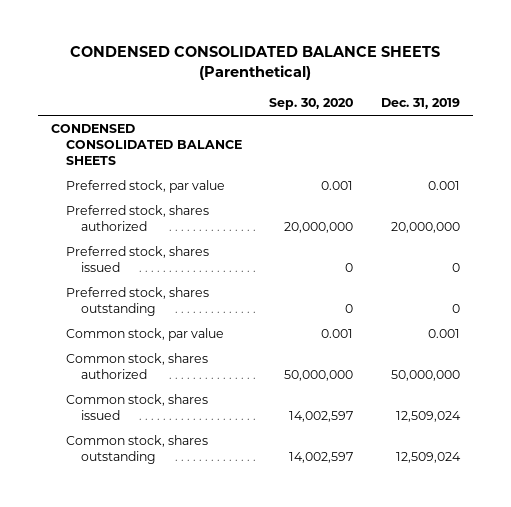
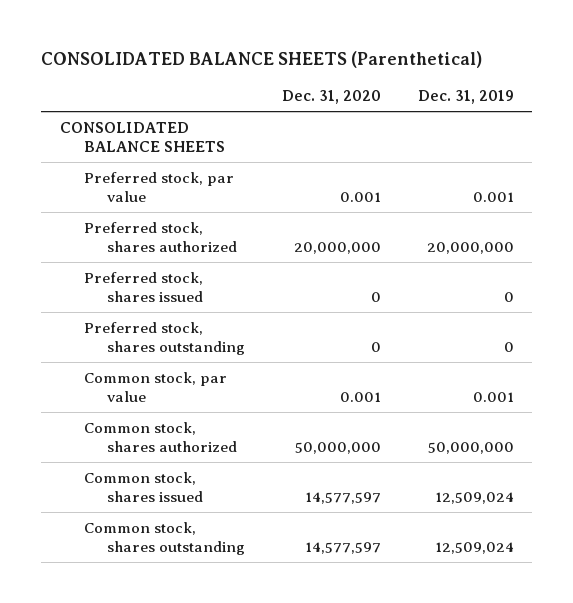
- CONDENSED CONSOLIDATED BALANCE SHEETS (Parenthetical)
+ CONSOLIDATED BALANCE SHEETS (Parenthetical)
- | Sep. 30, 2020 | Dec. 31, 2019
+ | Dec. 31, 2020 | Dec. 31, 2019
- CONDENSED CONSOLIDATED BALANCE SHEETS
+ CONSOLIDATED BALANCE SHEETS

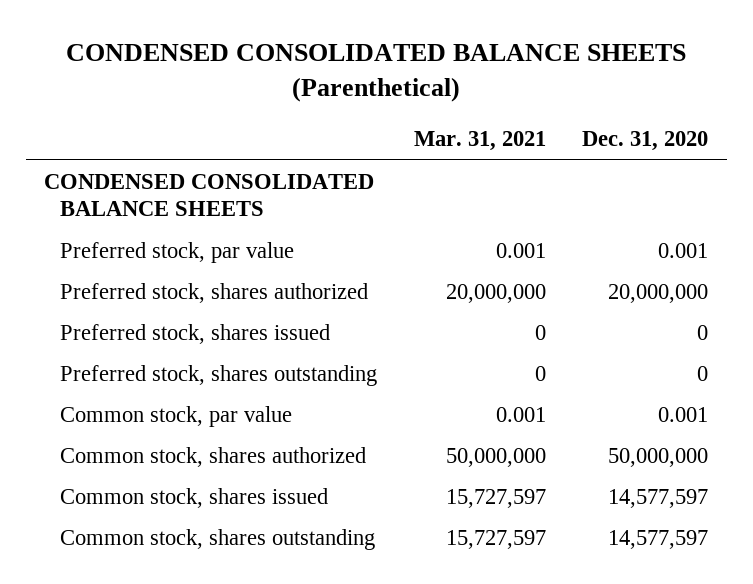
- CONSOLIDATED BALANCE SHEETS (Parenthetical)
+ CONDENSED CONSOLIDATED BALANCE SHEETS (Parenthetical)
- | Dec. 31, 2020 | Dec. 31, 2019
+ | Mar. 31, 2021 | Dec. 31, 2020
- CONSOLIDATED BALANCE SHEETS
+ CONDENSED CONSOLIDATED BALANCE SHEETS

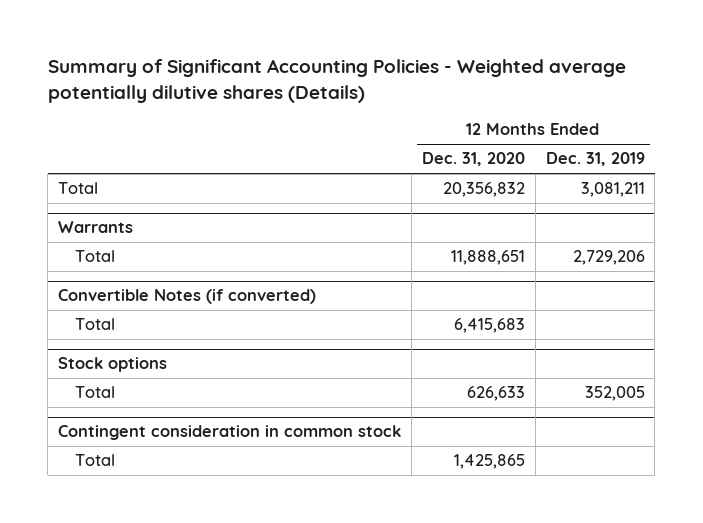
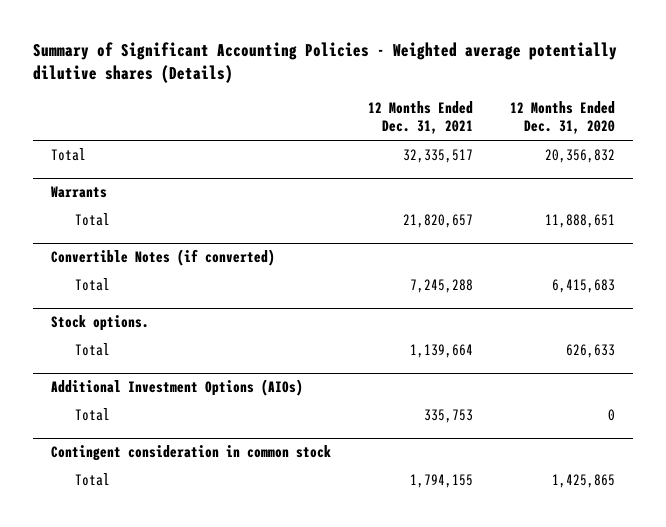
- | 12 Months Ended Dec. 31, 2020 | 12 Months Ended Dec. 31, 2019
+ | 12 Months Ended Dec. 31, 2021 | 12 Months Ended Dec. 31, 2020
- Stock options
+ Stock options.
+ Additional Investment Options (AIOs)
+ Total | 335,753 | 0

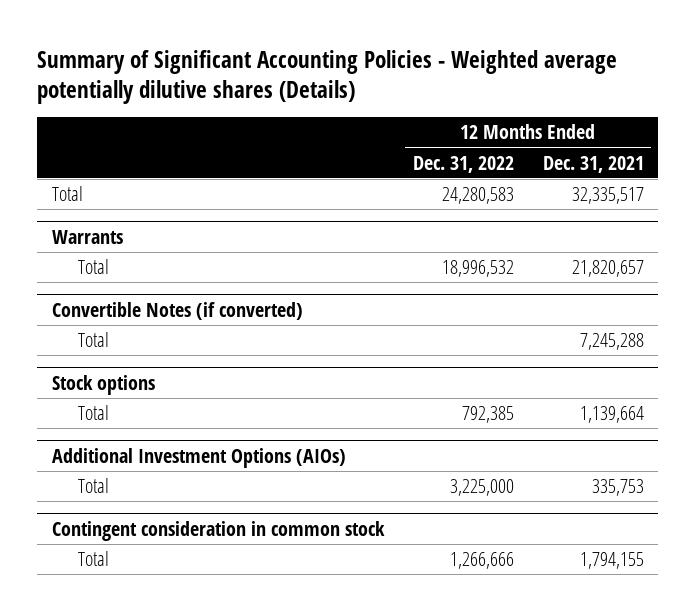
- | 12 Months Ended Dec. 31, 2021 | 12 Months Ended Dec. 31, 2020
+ | 12 Months Ended Dec. 31, 2022 | 12 Months Ended Dec. 31, 2021
- Stock options.
+ Stock options

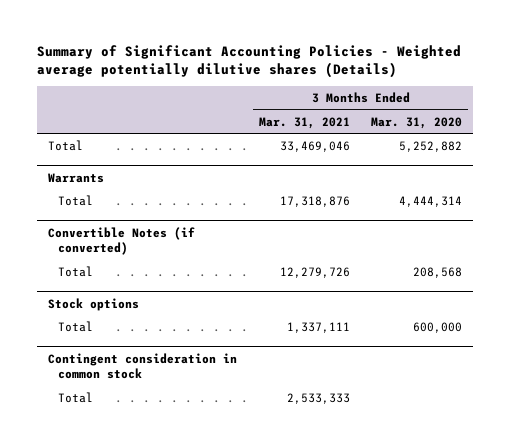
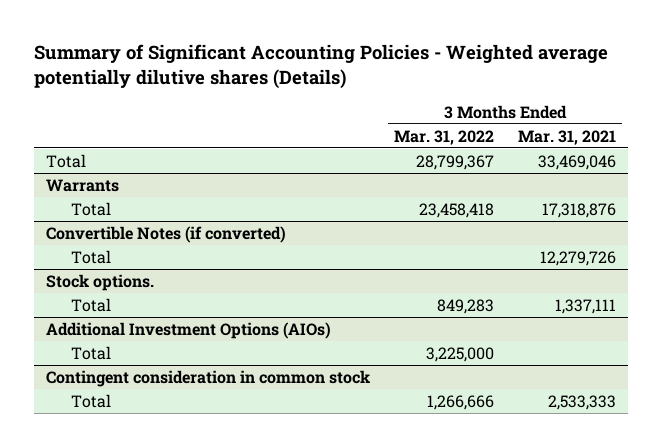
- | 3 Months Ended Mar. 31, 2021 | 3 Months Ended Mar. 31, 2020
+ | 3 Months Ended Mar. 31, 2022 | 3 Months Ended Mar. 31, 2021
- Stock options
+ Stock options.
+ Additional Investment Options (AIOs)
+ Total | 3,225,000 |

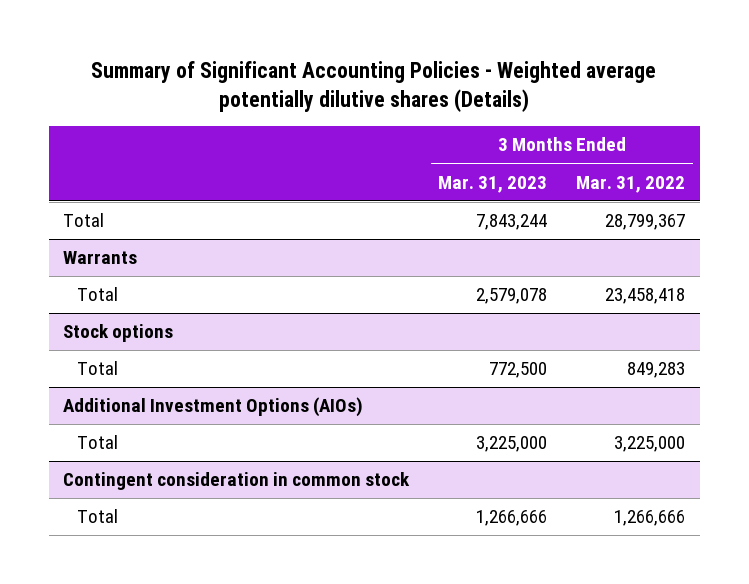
- | 3 Months Ended Mar. 31, 2022 | 3 Months Ended Mar. 31, 2021
+ | 3 Months Ended Mar. 31, 2023 | 3 Months Ended Mar. 31, 2022
- Convertible Notes (if converted)
- Total | | 12,279,726
- Stock options.
+ Stock options

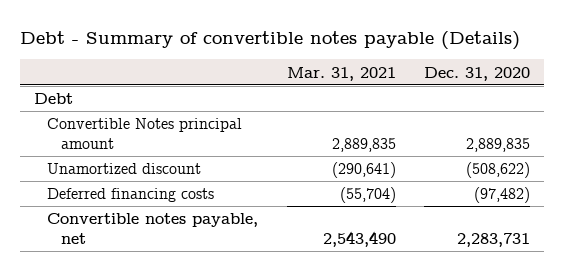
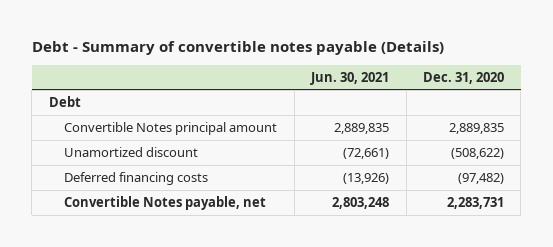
- | Mar. 31, 2021 | Dec. 31, 2020
+ | Jun. 30, 2021 | Dec. 31, 2020
- Convertible notes payable, net | 2,543,490 | 2,283,731
+ Convertible Notes payable, net | 2,803,248 | 2,283,731

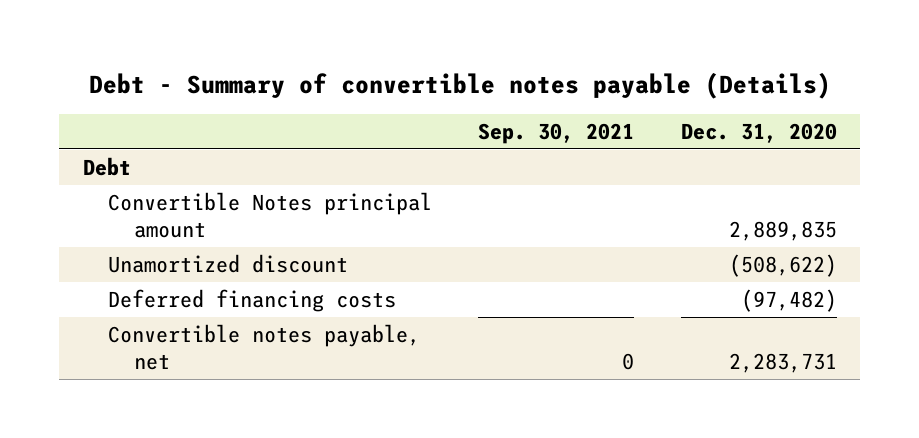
- | Jun. 30, 2021 | Dec. 31, 2020
+ | Sep. 30, 2021 | Dec. 31, 2020
- Convertible Notes payable, net | 2,803,248 | 2,283,731
+ Convertible notes payable, net | 0 | 2,283,731

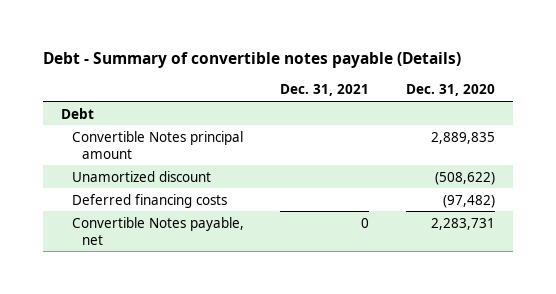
- | Sep. 30, 2021 | Dec. 31, 2020
+ | Dec. 31, 2021 | Dec. 31, 2020
- Convertible notes payable, net | 0 | 2,283,731
+ Convertible Notes payable, net | 0 | 2,283,731

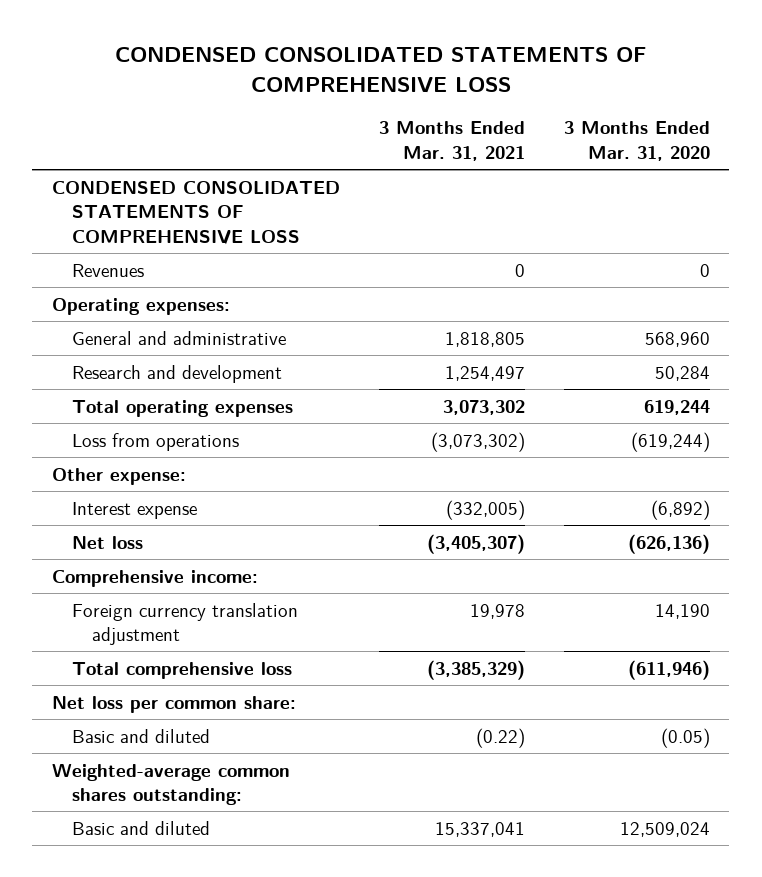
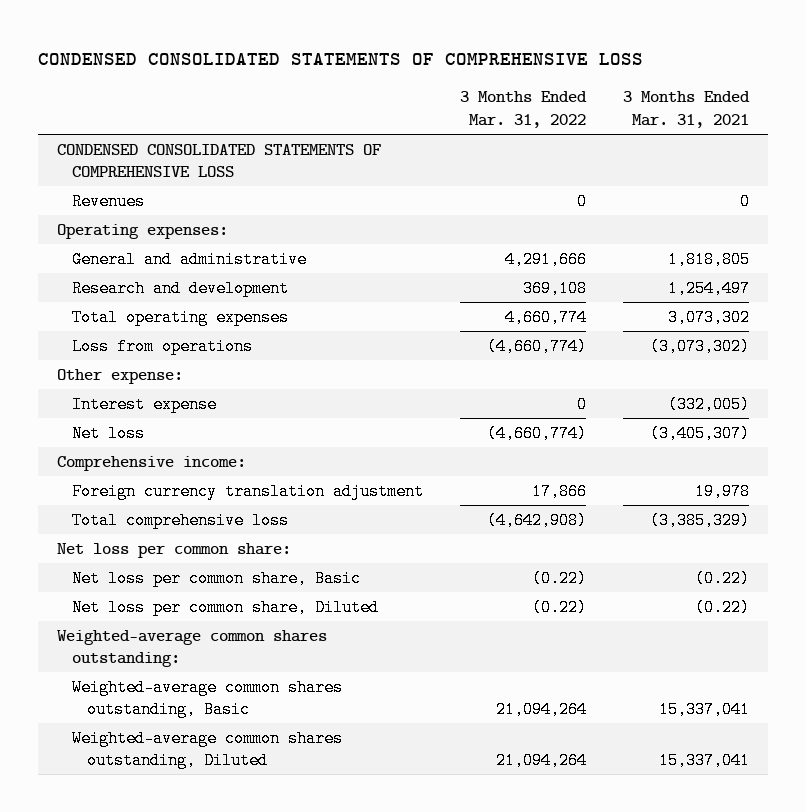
- | 3 Months Ended Mar. 31, 2021 | 3 Months Ended Mar. 31, 2020
+ | 3 Months Ended Mar. 31, 2022 | 3 Months Ended Mar. 31, 2021
- Basic and diluted | (0.22) | (0.05)
+ Net loss per common share, Basic | (0.22) | (0.22)
+ Net loss per common share, Diluted | (0.22) | (0.22)
- Basic and diluted | 15,337,041 | 12,509,024
+ Weighted-average common shares outstanding, Basic | 21,094,264 | 15,337,041
+ Weighted-average common shares outstanding, Diluted | 21,094,264 | 15,337,041

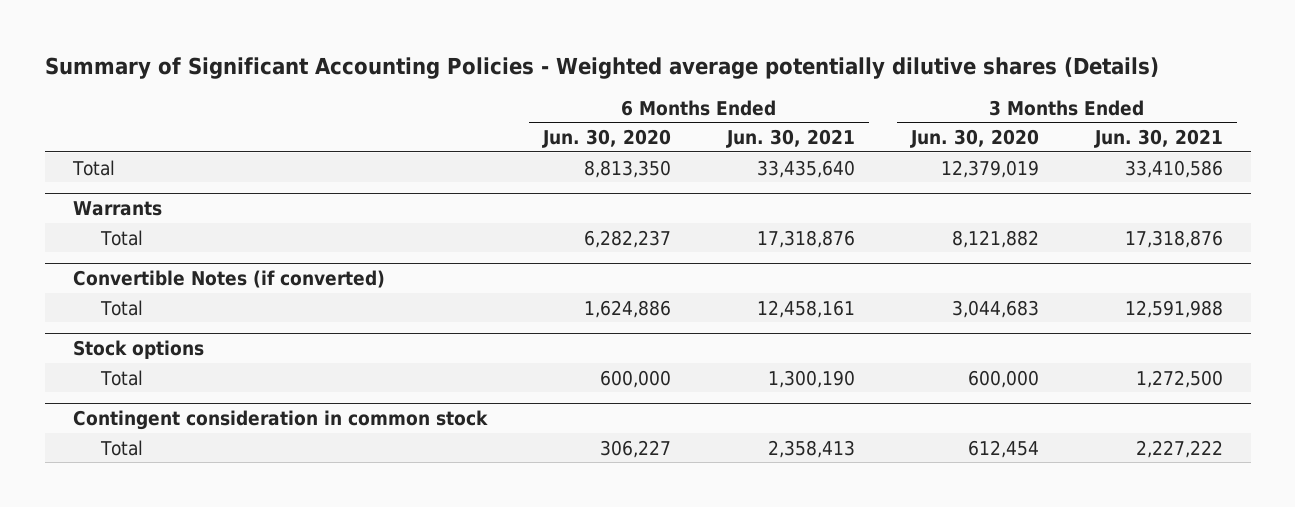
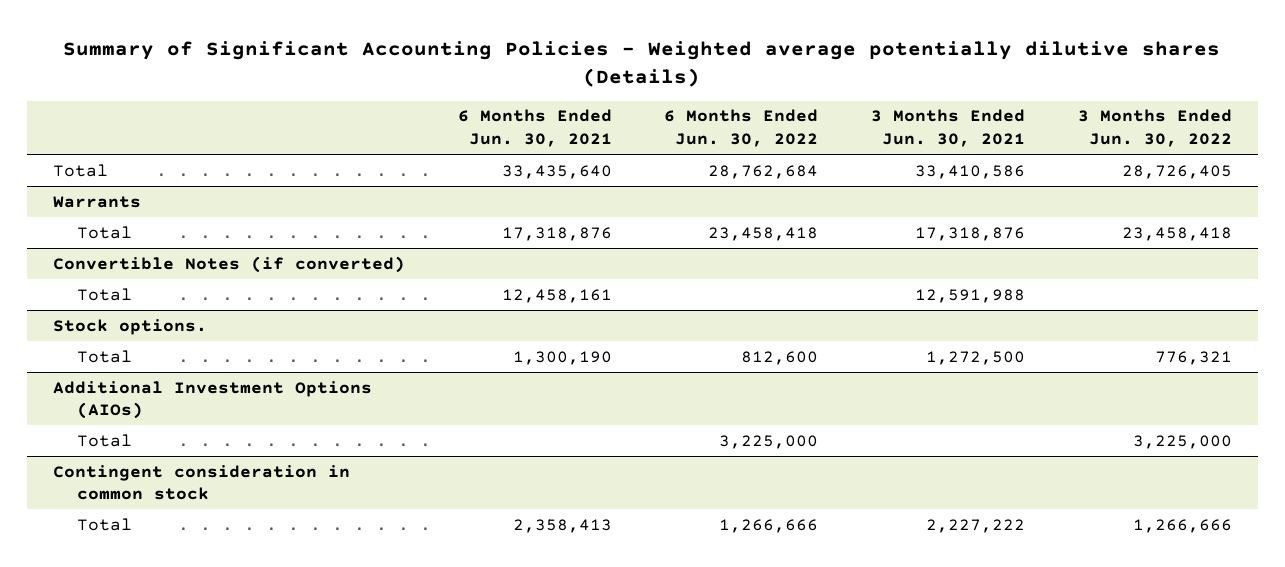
- | 6 Months Ended Jun. 30, 2020 | 6 Months Ended Jun. 30, 2021 | 3 Months Ended Jun. 30, 2020 | 3 Months Ended Jun. 30, 2021
+ | 6 Months Ended Jun. 30, 2021 | 6 Months Ended Jun. 30, 2022 | 3 Months Ended Jun. 30, 2021 | 3 Months Ended Jun. 30, 2022
- Stock options
+ Stock options.
+ Additional Investment Options (AIOs)
+ Total | | 3,225,000 | | 3,225,000

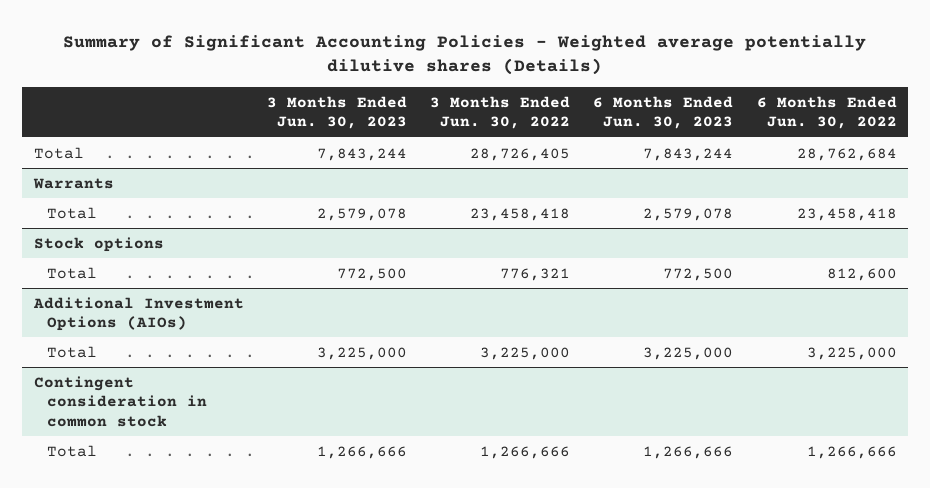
- | 6 Months Ended Jun. 30, 2021 | 6 Months Ended Jun. 30, 2022 | 3 Months Ended Jun. 30, 2021 | 3 Months Ended Jun. 30, 2022
+ | 3 Months Ended Jun. 30, 2023 | 3 Months Ended Jun. 30, 2022 | 6 Months Ended Jun. 30, 2023 | 6 Months Ended Jun. 30, 2022
- Convertible Notes (if converted)
- Total | 12,458,161 | | 12,591,988 |
- Stock options.
+ Stock options

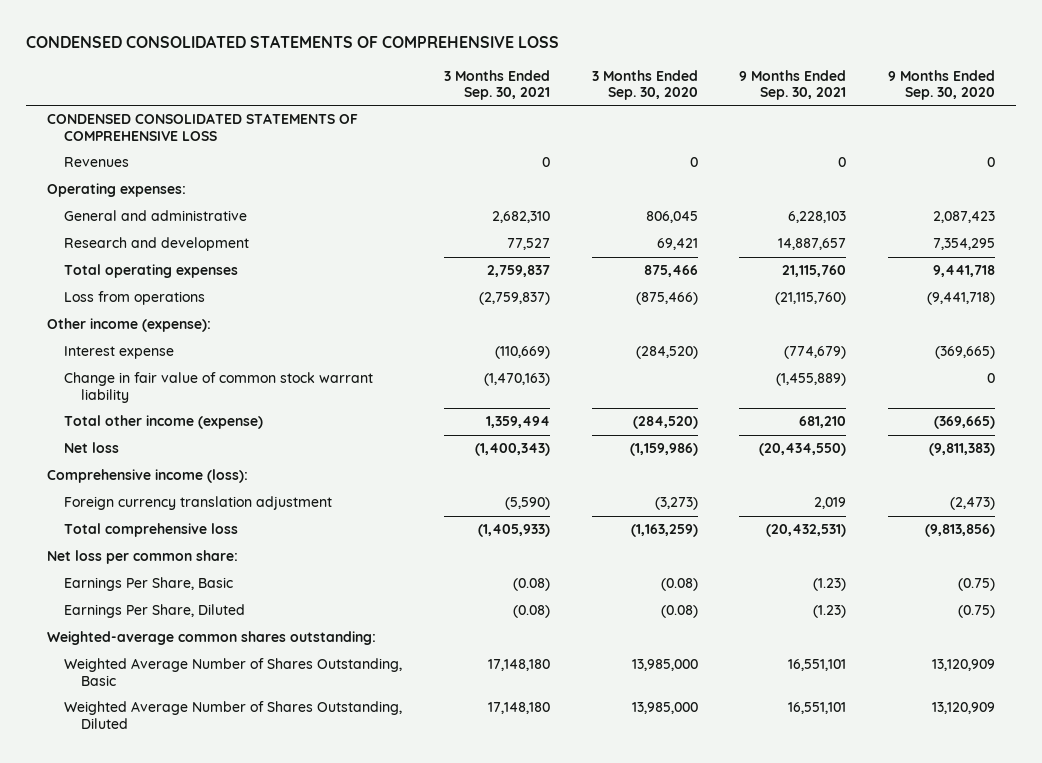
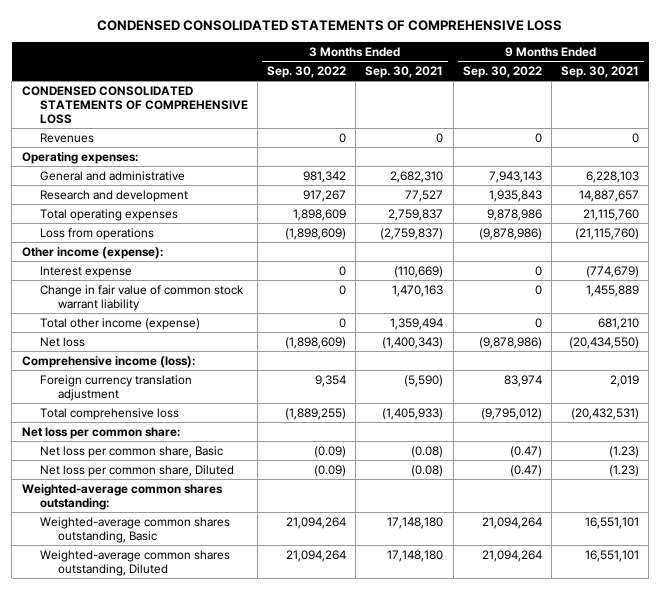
- | 3 Months Ended Sep. 30, 2021 | 3 Months Ended Sep. 30, 2020 | 9 Months Ended Sep. 30, 2021 | 9 Months Ended Sep. 30, 2020
+ | 3 Months Ended Sep. 30, 2022 | 3 Months Ended Sep. 30, 2021 | 9 Months Ended Sep. 30, 2022 | 9 Months Ended Sep. 30, 2021
- Change in fair value of common stock warrant liability | (1,470,163) | | (1,455,889) | 0
+ Change in fair value of common stock warrant liability | 0 | 1,470,163 | 0 | 1,455,889
- Earnings Per Share, Basic | (0.08) | (0.08) | (1.23) | (0.75)
- Earnings Per Share, Diluted | (0.08) | (0.08) | (1.23) | (0.75)
+ Net loss per common share, Basic | (0.09) | (0.08) | (0.47) | (1.23)
+ Net loss per common share, Diluted | (0.09) | (0.08) | (0.47) | (1.23)
- Weighted Average Number of Shares Outstanding, Basic | 17,148,180 | 13,985,000 | 16,551,101 | 13,120,909
- Weighted Average Number of Shares Outstanding, Diluted | 17,148,180 | 13,985,000 | 16,551,101 | 13,120,909
+ Weighted-average common shares outstanding, Basic | 21,094,264 | 17,148,180 | 21,094,264 | 16,551,101
+ Weighted-average common shares outstanding, Diluted | 21,094,264 | 17,148,180 | 21,094,264 | 16,551,101

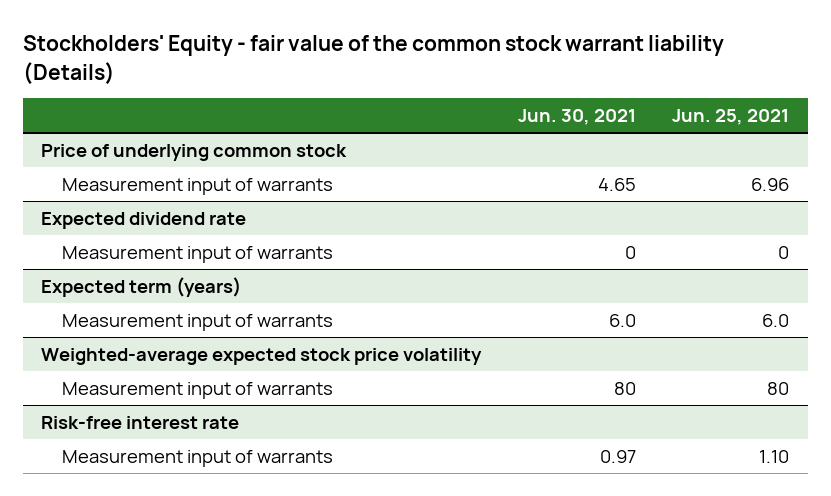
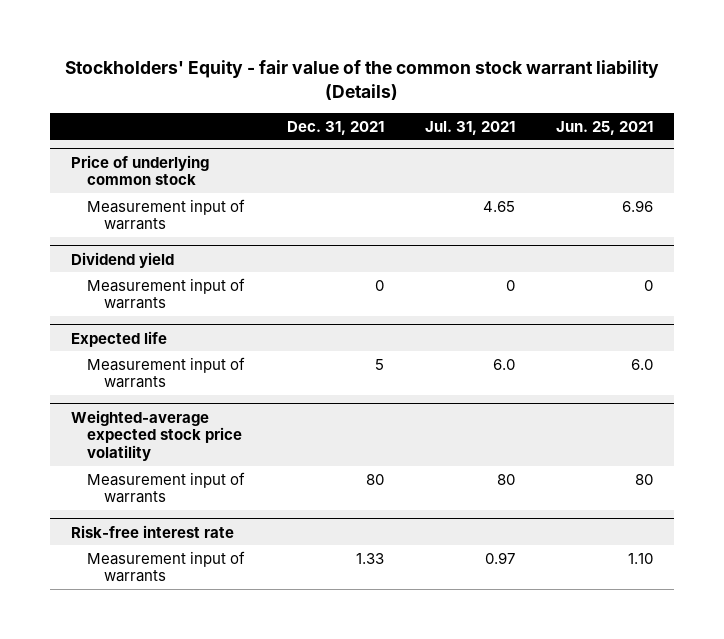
- | Jun. 30, 2021 | Jun. 25, 2021
+ | Dec. 31, 2021 | Jul. 31, 2021 | Jun. 25, 2021
- Expected dividend rate
+ Dividend yield
- Expected term (years)
+ Expected life

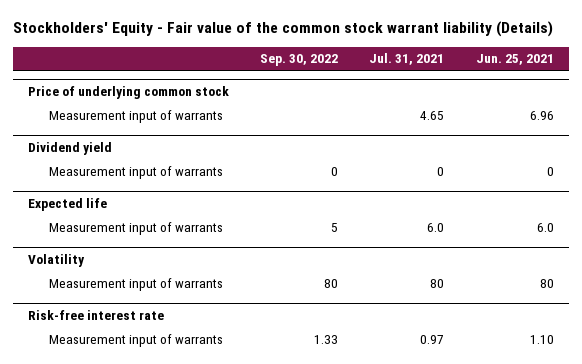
- Stockholders' Equity - fair value of the common stock warrant liability (Details)
+ Stockholders' Equity - Fair value of the common stock warrant liability (Details)
- | Dec. 31, 2021 | Jul. 31, 2021 | Jun. 25, 2021
+ | Sep. 30, 2022 | Jul. 31, 2021 | Jun. 25, 2021
- Weighted-average expected stock price volatility
+ Volatility

